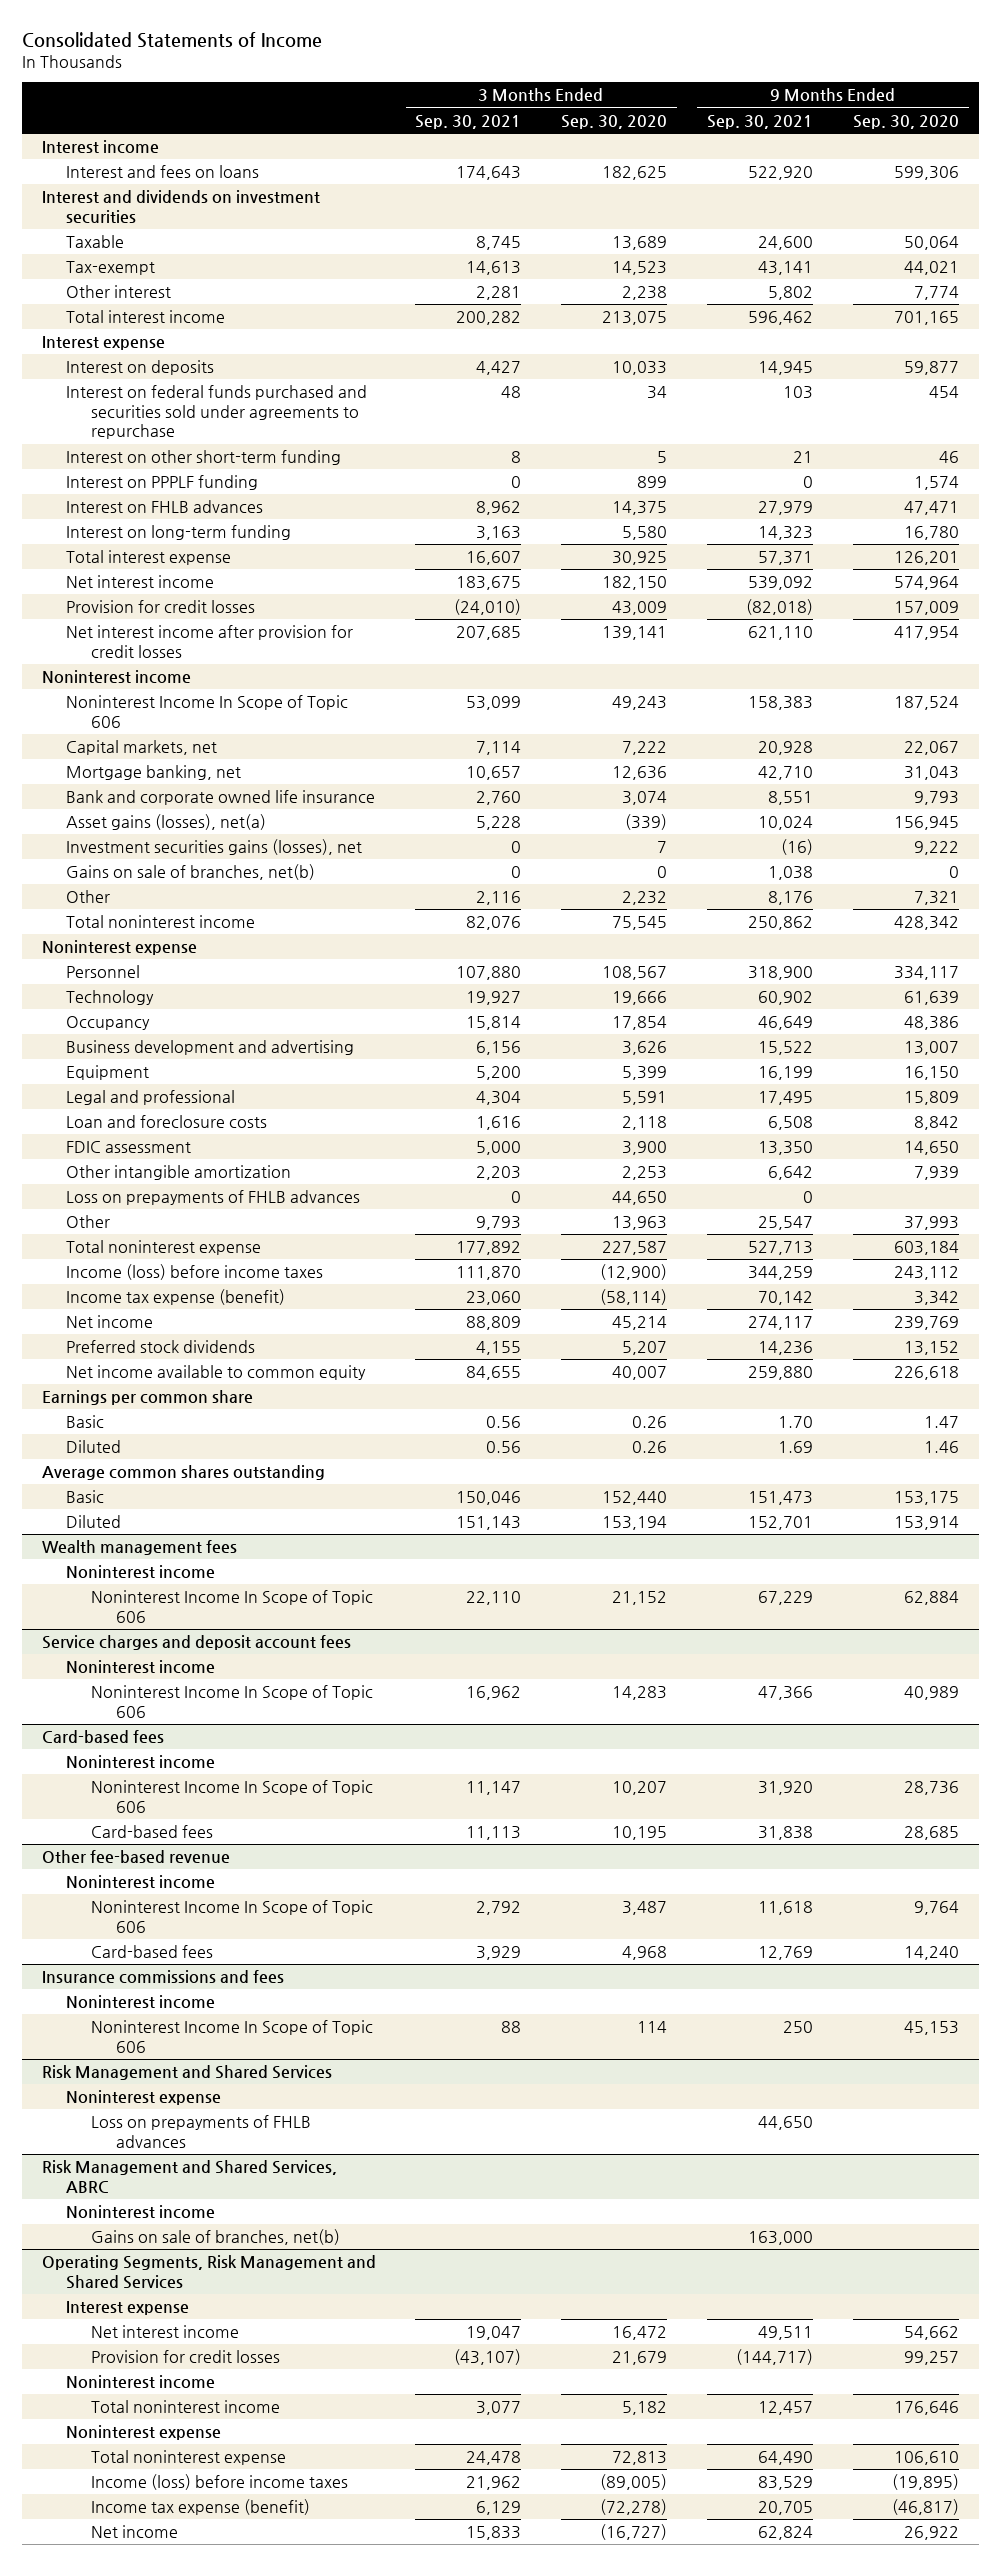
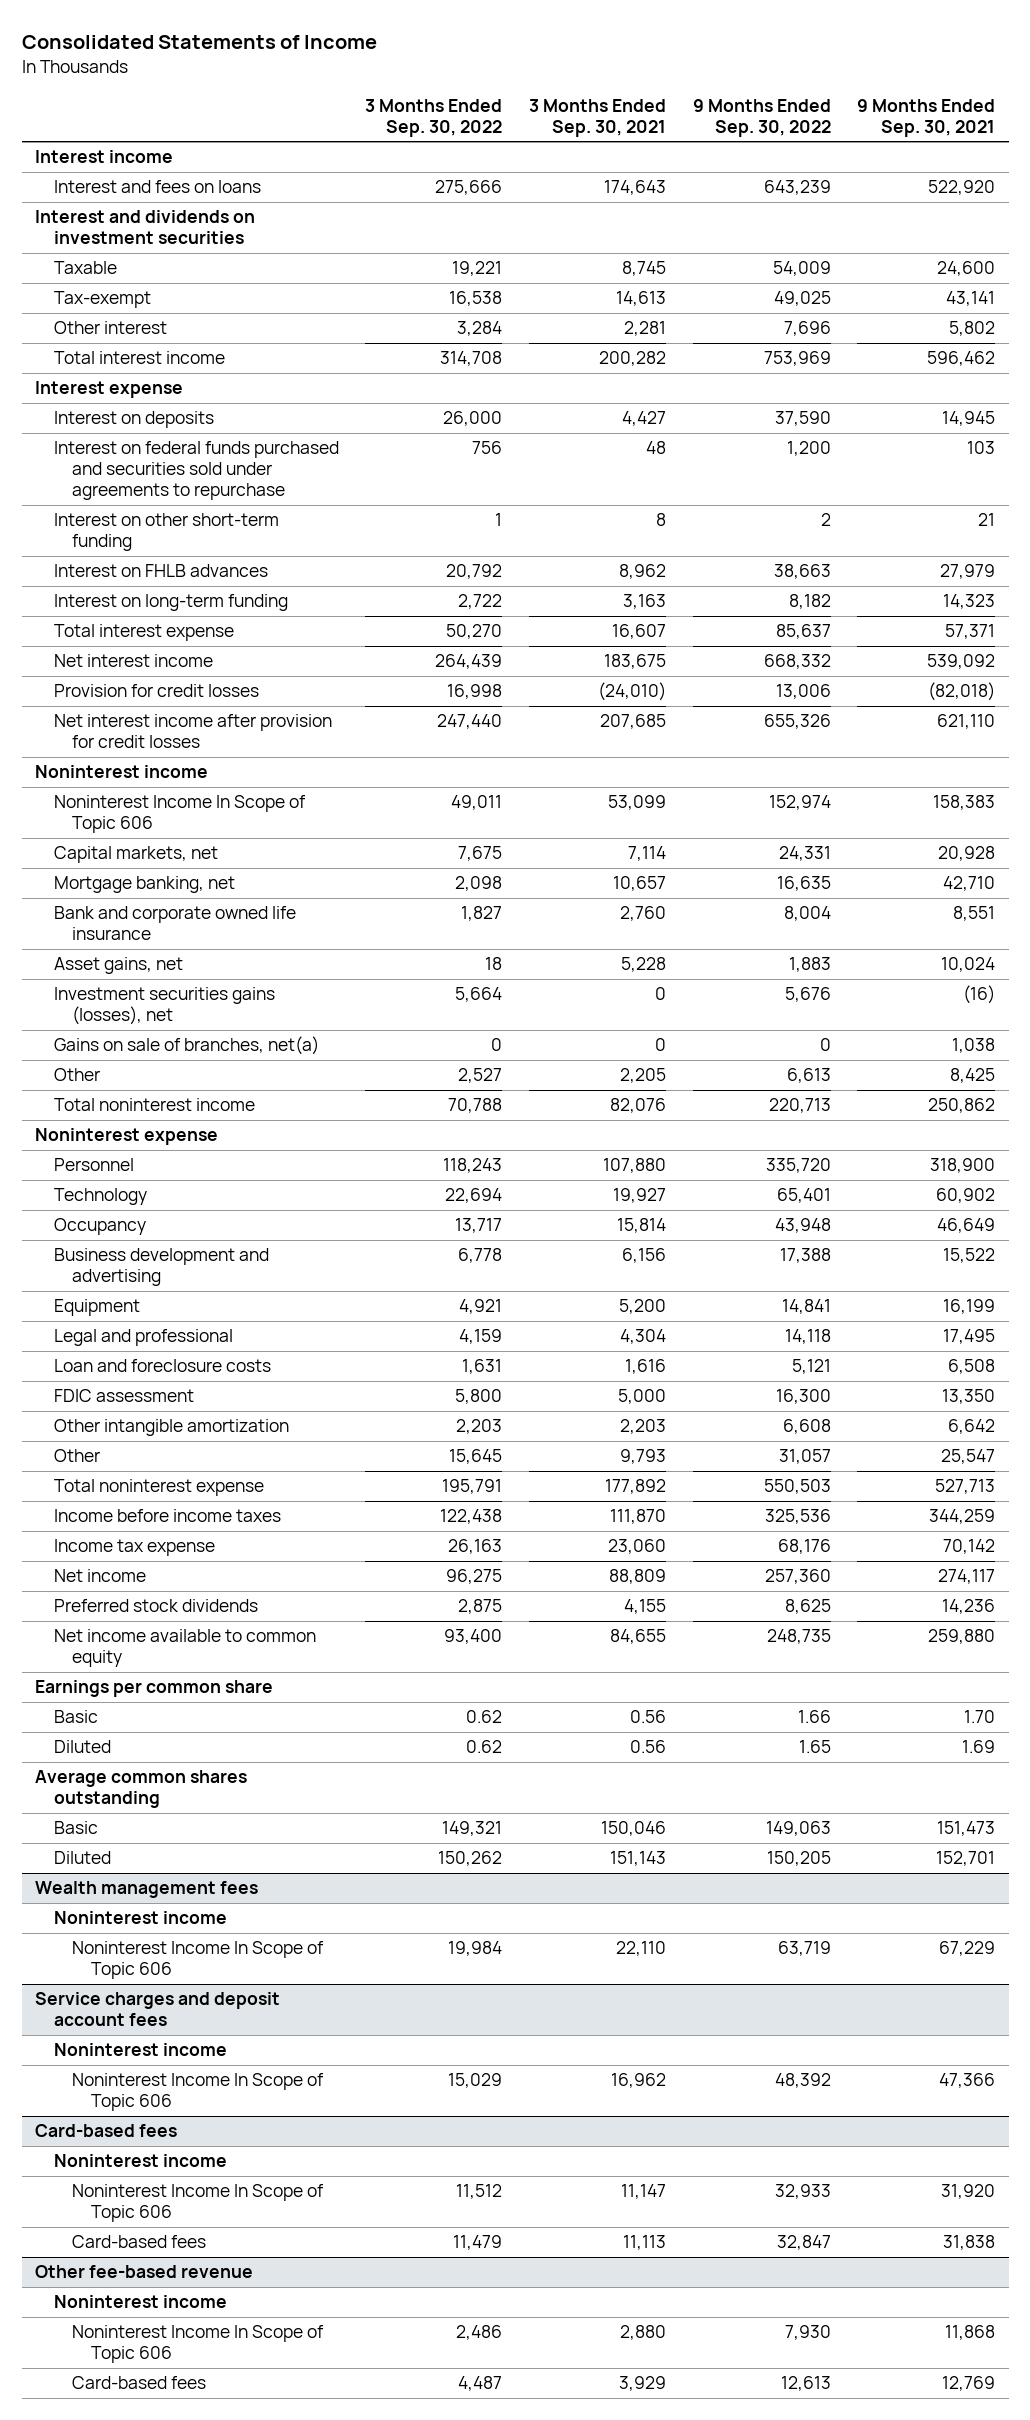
- | 3 Months Ended Sep. 30, 2021 | 3 Months Ended Sep. 30, 2020 | 9 Months Ended Sep. 30, 2021 | 9 Months Ended Sep. 30, 2020
+ | 3 Months Ended Sep. 30, 2022 | 3 Months Ended Sep. 30, 2021 | 9 Months Ended Sep. 30, 2022 | 9 Months Ended Sep. 30, 2021
- Interest on PPPLF funding | 0 | 899 | 0 | 1,574
- Asset gains (losses), net(a) | 5,228 | (339) | 10,024 | 156,945
+ Asset gains, net | 18 | 5,228 | 1,883 | 10,024
- Gains on sale of branches, net(b) | 0 | 0 | 1,038 | 0
- Other | 2,116 | 2,232 | 8,176 | 7,321
+ Gains on sale of branches, net(a) | 0 | 0 | 0 | 1,038
+ Other | 2,527 | 2,205 | 6,613 | 8,425
- Loss on prepayments of FHLB advances | 0 | 44,650 | 0 |
- Income (loss) before income taxes | 111,870 | (12,900) | 344,259 | 243,112
- Income tax expense (benefit) | 23,060 | (58,114) | 70,142 | 3,342
+ Income before income taxes | 122,438 | 111,870 | 325,536 | 344,259
+ Income tax expense | 26,163 | 23,060 | 68,176 | 70,142
@ Other fee-based revenue
- Noninterest Income In Scope of Topic 606 | 2,792 | 3,487 | 11,618 | 9,764
+ Noninterest Income In Scope of Topic 606 | 2,486 | 2,880 | 7,930 | 11,868
- Insurance commissions and fees
- Noninterest income
- Noninterest Income In Scope of Topic 606 | 88 | 114 | 250 | 45,153
- Risk Management and Shared Services
- Noninterest expense
- Loss on prepayments of FHLB advances | | | 44,650 |
- Risk Management and Shared Services, ABRC
- Noninterest income
- Gains on sale of branches, net(b) | | | 163,000 |
- Operating Segments, Risk Management and Shared Services
- Interest expense
- Net interest income | 19,047 | 16,472 | 49,511 | 54,662
- Provision for credit losses | (43,107) | 21,679 | (144,717) | 99,257
- Noninterest income
- Total noninterest income | 3,077 | 5,182 | 12,457 | 176,646
- Noninterest expense
- Total noninterest expense | 24,478 | 72,813 | 64,490 | 106,610
- Income (loss) before income taxes | 21,962 | (89,005) | 83,529 | (19,895)
- Income tax expense (benefit) | 6,129 | (72,278) | 20,705 | (46,817)
- Net income | 15,833 | (16,727) | 62,824 | 26,922

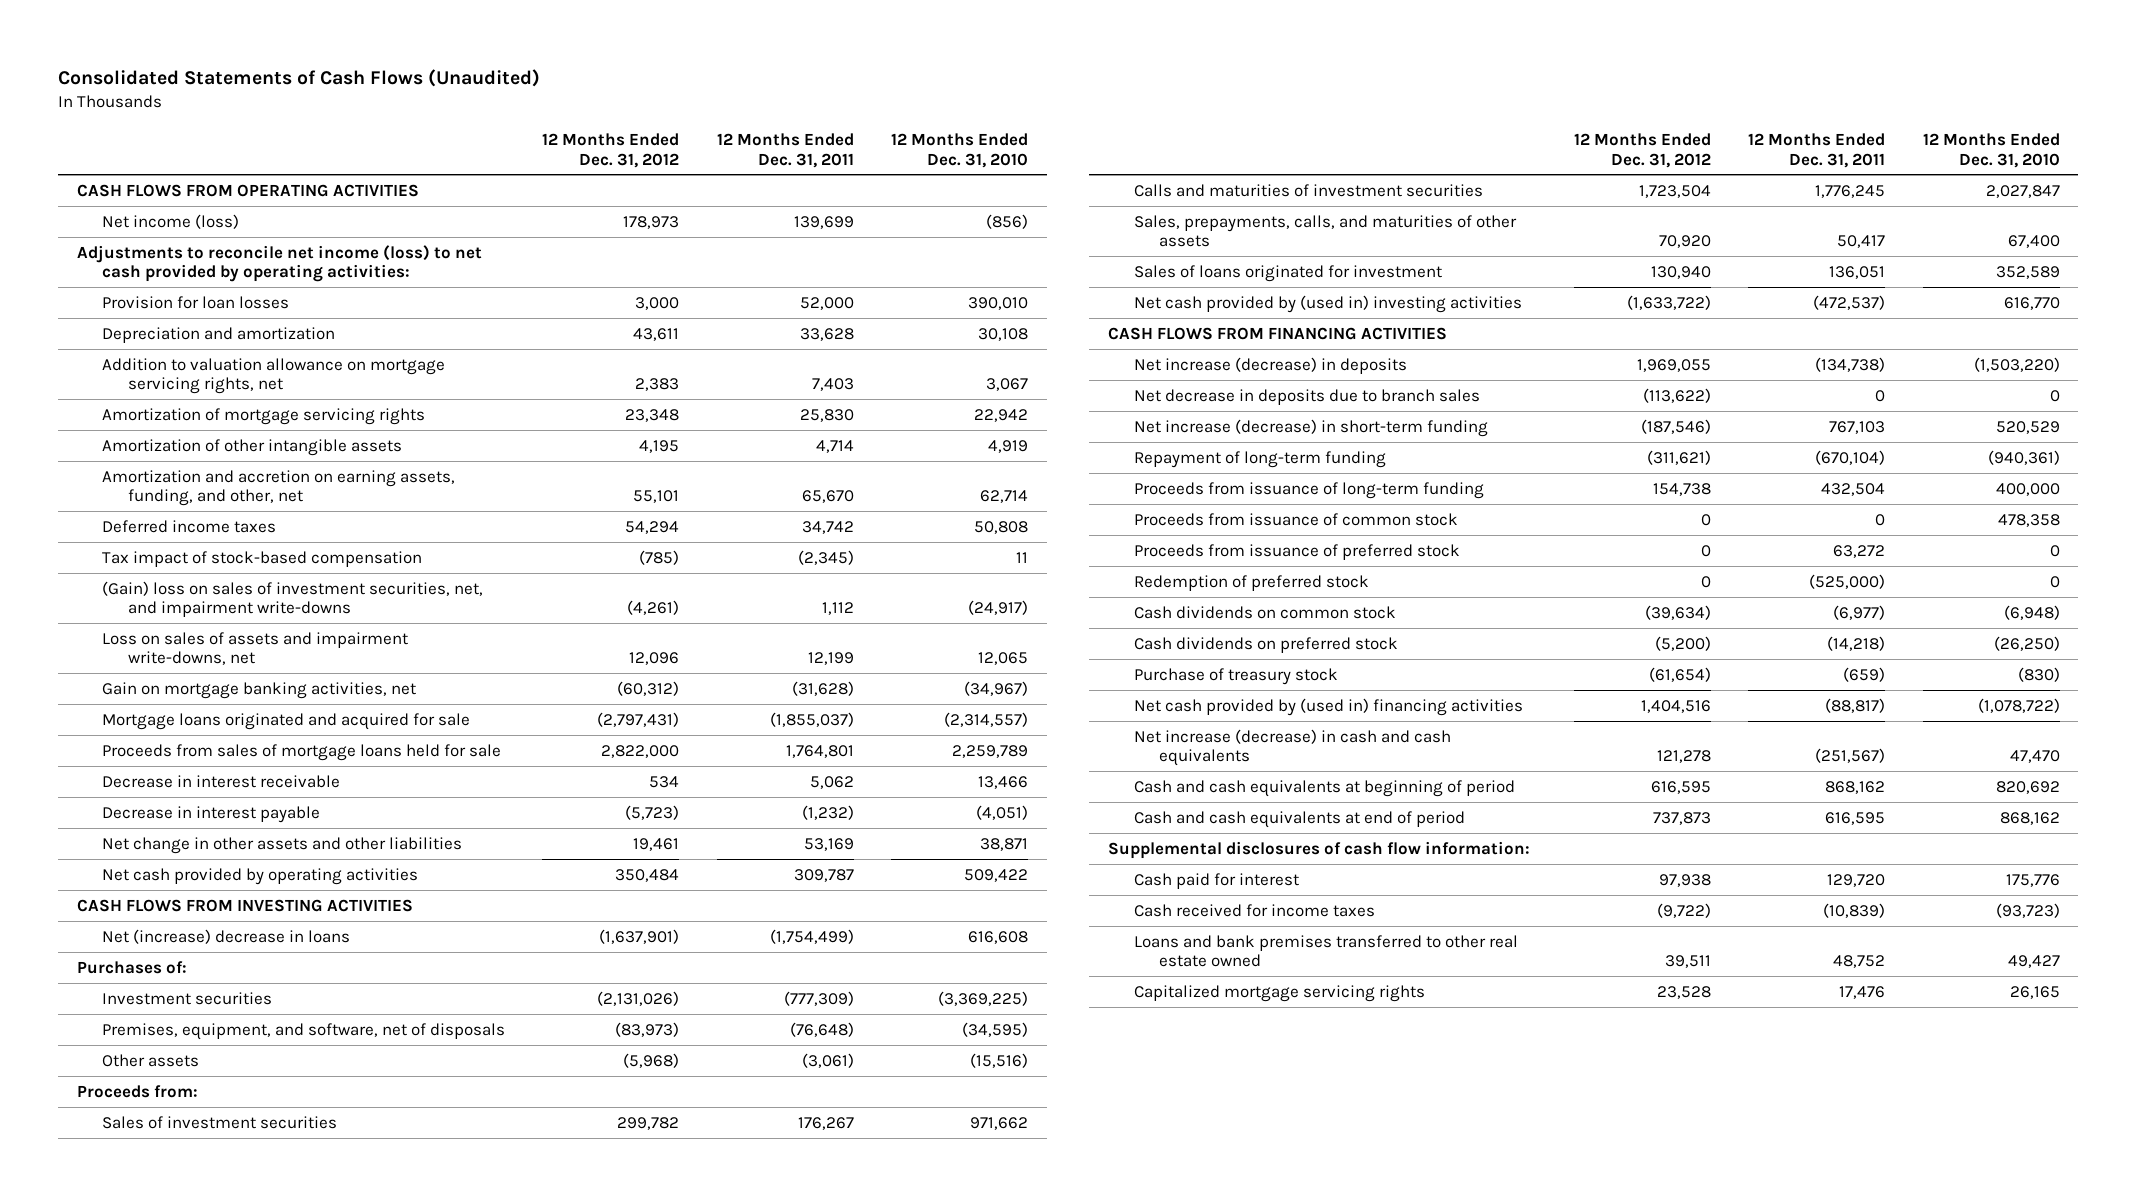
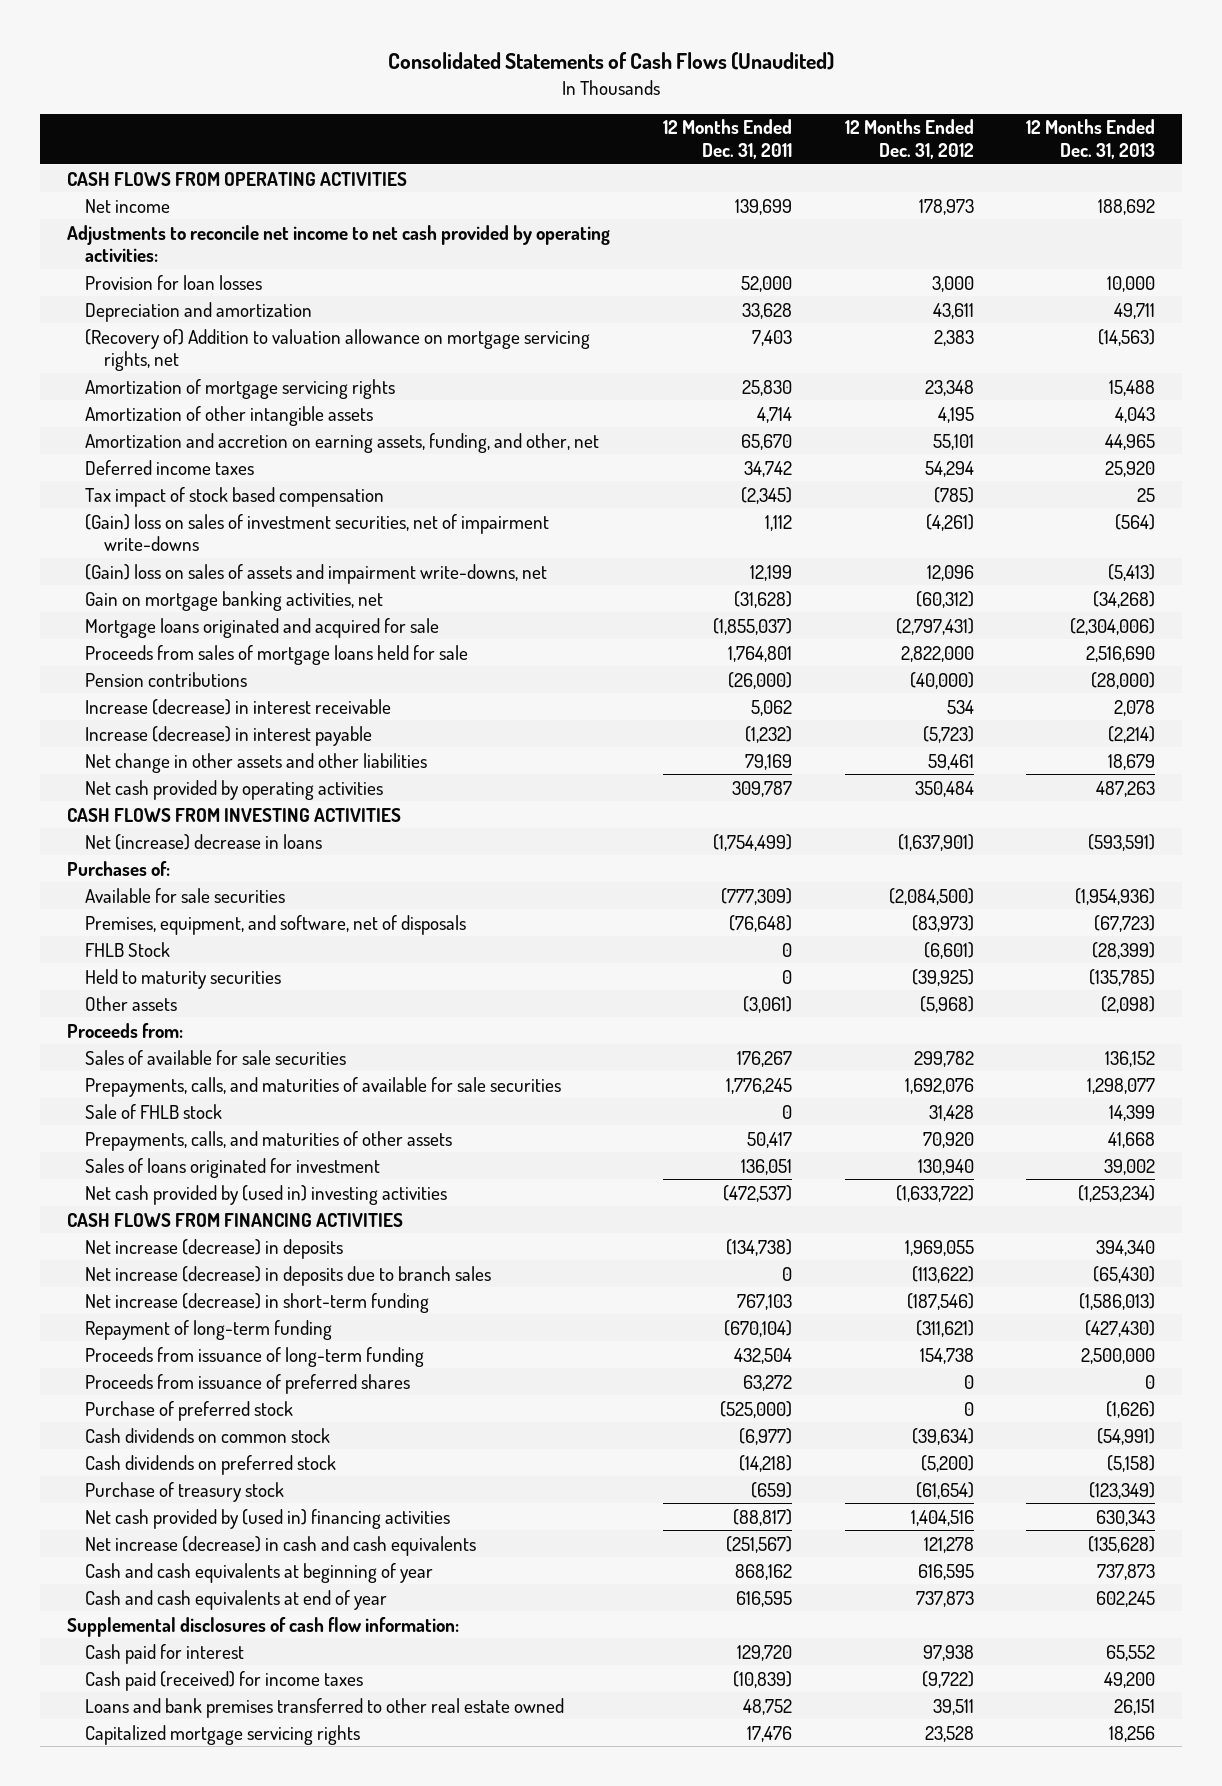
- | 12 Months Ended Dec. 31, 2012 | 12 Months Ended Dec. 31, 2011 | 12 Months Ended Dec. 31, 2010
+ | 12 Months Ended Dec. 31, 2011 | 12 Months Ended Dec. 31, 2012 | 12 Months Ended Dec. 31, 2013
- Net income (loss) | 178,973 | 139,699 | (856)
- Adjustments to reconcile net income (loss) to net cash provided by operating activities:
+ Net income | 139,699 | 178,973 | 188,692
+ Adjustments to reconcile net income to net cash provided by operating activities:
- Addition to valuation allowance on mortgage servicing rights, net | 2,383 | 7,403 | 3,067
+ (Recovery of) Addition to valuation allowance on mortgage servicing rights, net | 7,403 | 2,383 | (14,563)
- Tax impact of stock-based compensation | (785) | (2,345) | 11
- (Gain) loss on sales of investment securities, net, and impairment write-downs | (4,261) | 1,112 | (24,917)
- Loss on sales of assets and impairment write-downs, net | 12,096 | 12,199 | 12,065
+ Tax impact of stock based compensation | (2,345) | (785) | 25
+ (Gain) loss on sales of investment securities, net of impairment write-downs | 1,112 | (4,261) | (564)
+ (Gain) loss on sales of assets and impairment write-downs, net | 12,199 | 12,096 | (5,413)
- Decrease in interest receivable | 534 | 5,062 | 13,466
- Decrease in interest payable | (5,723) | (1,232) | (4,051)
- Net change in other assets and other liabilities | 19,461 | 53,169 | 38,871
+ Pension contributions | (26,000) | (40,000) | (28,000)
+ Increase (decrease) in interest receivable | 5,062 | 534 | 2,078
+ Increase (decrease) in interest payable | (1,232) | (5,723) | (2,214)
+ Net change in other assets and other liabilities | 79,169 | 59,461 | 18,679
- Investment securities | (2,131,026) | (777,309) | (3,369,225)
+ Available for sale securities | (777,309) | (2,084,500) | (1,954,936)
+ FHLB Stock | 0 | (6,601) | (28,399)
+ Held to maturity securities | 0 | (39,925) | (135,785)
- Sales of investment securities | 299,782 | 176,267 | 971,662
- Calls and maturities of investment securities | 1,723,504 | 1,776,245 | 2,027,847
- Sales, prepayments, calls, and maturities of other assets | 70,920 | 50,417 | 67,400
+ Sales of available for sale securities | 176,267 | 299,782 | 136,152
+ Prepayments, calls, and maturities of available for sale securities | 1,776,245 | 1,692,076 | 1,298,077
+ Sale of FHLB stock | 0 | 31,428 | 14,399
+ Prepayments, calls, and maturities of other assets | 50,417 | 70,920 | 41,668
- Net decrease in deposits due to branch sales | (113,622) | 0 | 0
+ Net increase (decrease) in deposits due to branch sales | 0 | (113,622) | (65,430)
- Proceeds from issuance of common stock | 0 | 0 | 478,358
- Proceeds from issuance of preferred stock | 0 | 63,272 | 0
- Redemption of preferred stock | 0 | (525,000) | 0
+ Proceeds from issuance of preferred shares | 63,272 | 0 | 0
+ Purchase of preferred stock | (525,000) | 0 | (1,626)
- Cash and cash equivalents at beginning of period | 616,595 | 868,162 | 820,692
- Cash and cash equivalents at end of period | 737,873 | 616,595 | 868,162
+ Cash and cash equivalents at beginning of year | 868,162 | 616,595 | 737,873
+ Cash and cash equivalents at end of year | 616,595 | 737,873 | 602,245
- Cash received for income taxes | (9,722) | (10,839) | (93,723)
+ Cash paid (received) for income taxes | (10,839) | (9,722) | 49,200

